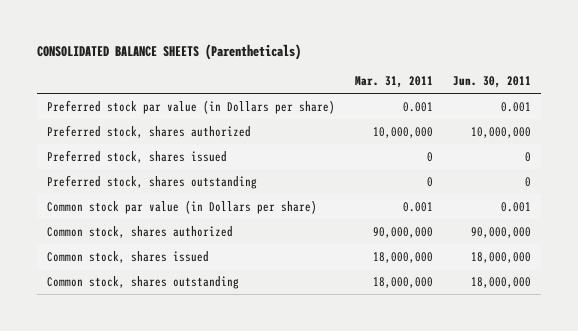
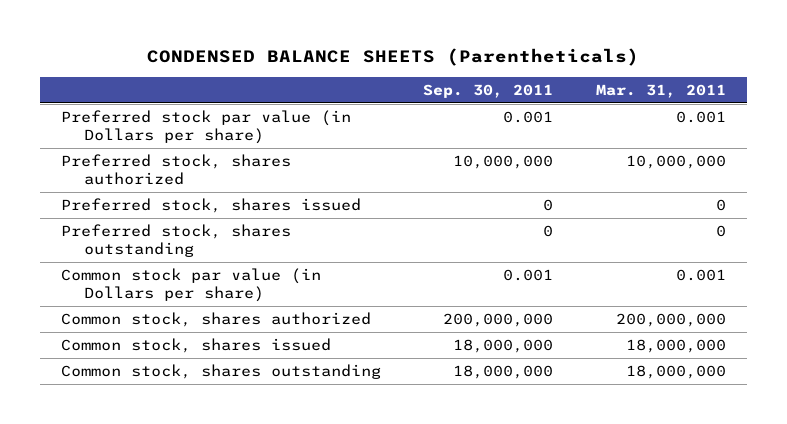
- CONSOLIDATED BALANCE SHEETS (Parentheticals)
+ CONDENSED BALANCE SHEETS (Parentheticals)
- | Mar. 31, 2011 | Jun. 30, 2011
+ | Sep. 30, 2011 | Mar. 31, 2011
- Common stock, shares authorized | 90,000,000 | 90,000,000
+ Common stock, shares authorized | 200,000,000 | 200,000,000

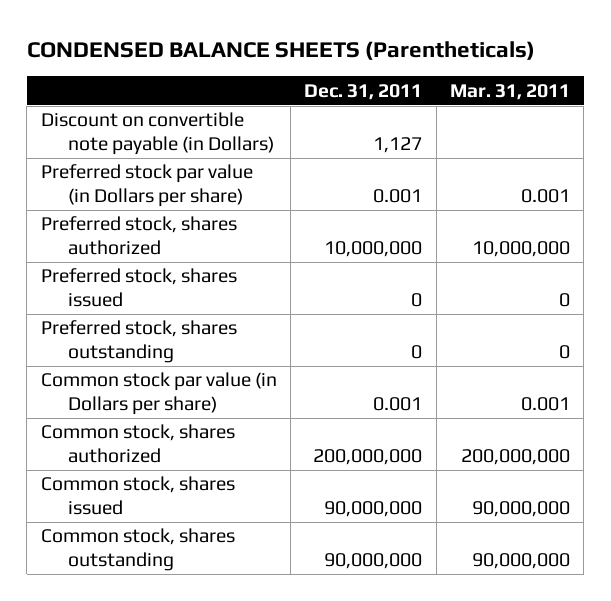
- | Sep. 30, 2011 | Mar. 31, 2011
+ | Dec. 31, 2011 | Mar. 31, 2011
+ Discount on convertible note payable (in Dollars) | 1,127 |
- Common stock, shares issued | 18,000,000 | 18,000,000
- Common stock, shares outstanding | 18,000,000 | 18,000,000
+ Common stock, shares issued | 90,000,000 | 90,000,000
+ Common stock, shares outstanding | 90,000,000 | 90,000,000

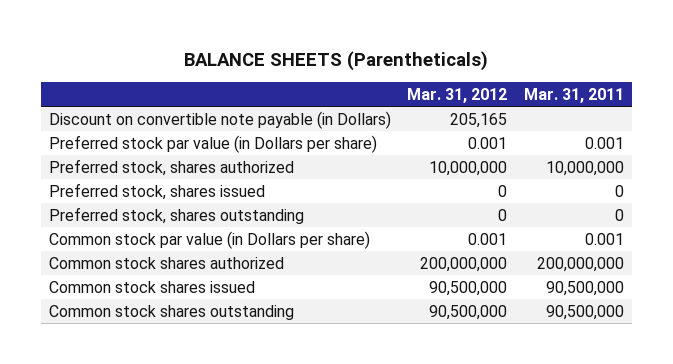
- CONDENSED BALANCE SHEETS (Parentheticals)
+ BALANCE SHEETS (Parentheticals)
- | Dec. 31, 2011 | Mar. 31, 2011
+ | Mar. 31, 2012 | Mar. 31, 2011
- Common stock, shares authorized | 200,000,000 | 200,000,000
- Common stock, shares issued | 90,000,000 | 90,000,000
- Common stock, shares outstanding | 90,000,000 | 90,000,000
+ Common stock shares authorized | 200,000,000 | 200,000,000
+ Common stock shares issued | 90,500,000 | 90,500,000
+ Common stock shares outstanding | 90,500,000 | 90,500,000

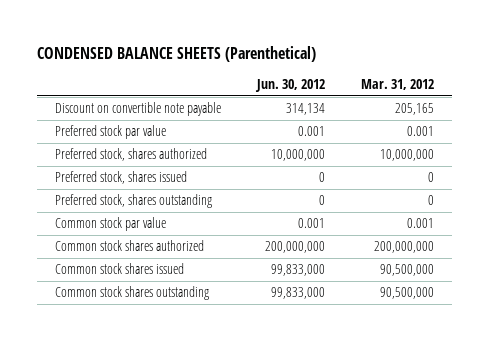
- BALANCE SHEETS (Parentheticals)
+ CONDENSED BALANCE SHEETS (Parenthetical)
- | Mar. 31, 2012 | Mar. 31, 2011
+ | Jun. 30, 2012 | Mar. 31, 2012
- Discount on convertible note payable (in Dollars) | 205,165 |
- Preferred stock par value (in Dollars per share) | 0.001 | 0.001
+ Discount on convertible note payable | 314,134 | 205,165
+ Preferred stock par value | 0.001 | 0.001
- Common stock par value (in Dollars per share) | 0.001 | 0.001
+ Common stock par value | 0.001 | 0.001

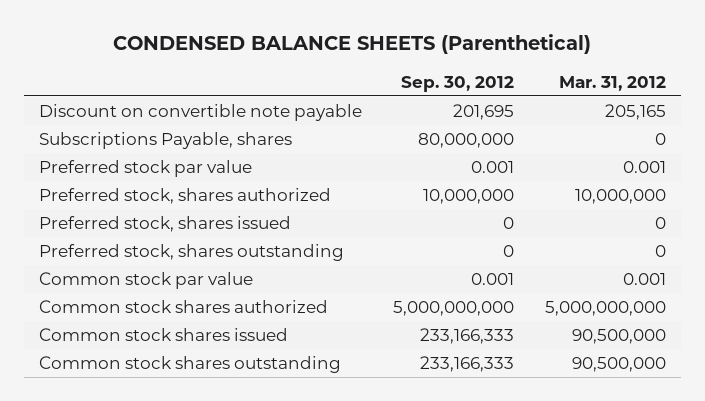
- | Jun. 30, 2012 | Mar. 31, 2012
+ | Sep. 30, 2012 | Mar. 31, 2012
+ Subscriptions Payable, shares | 80,000,000 | 0
- Common stock shares authorized | 200,000,000 | 200,000,000
+ Common stock shares authorized | 5,000,000,000 | 5,000,000,000

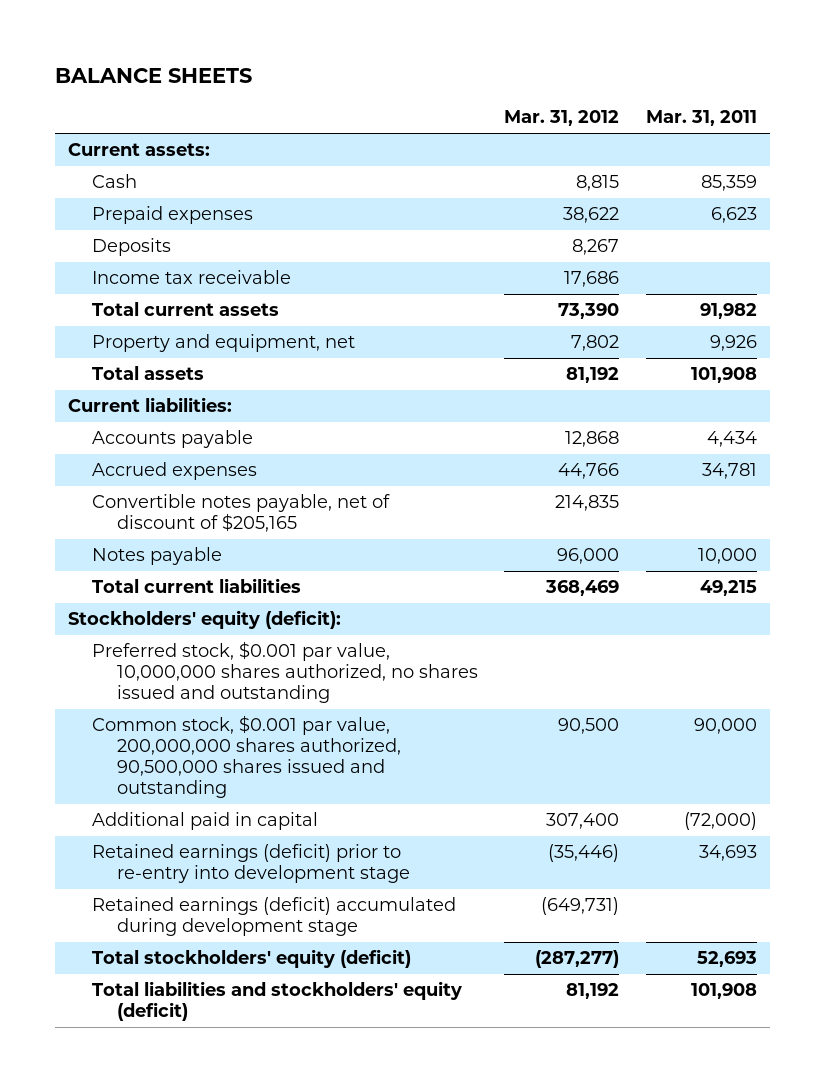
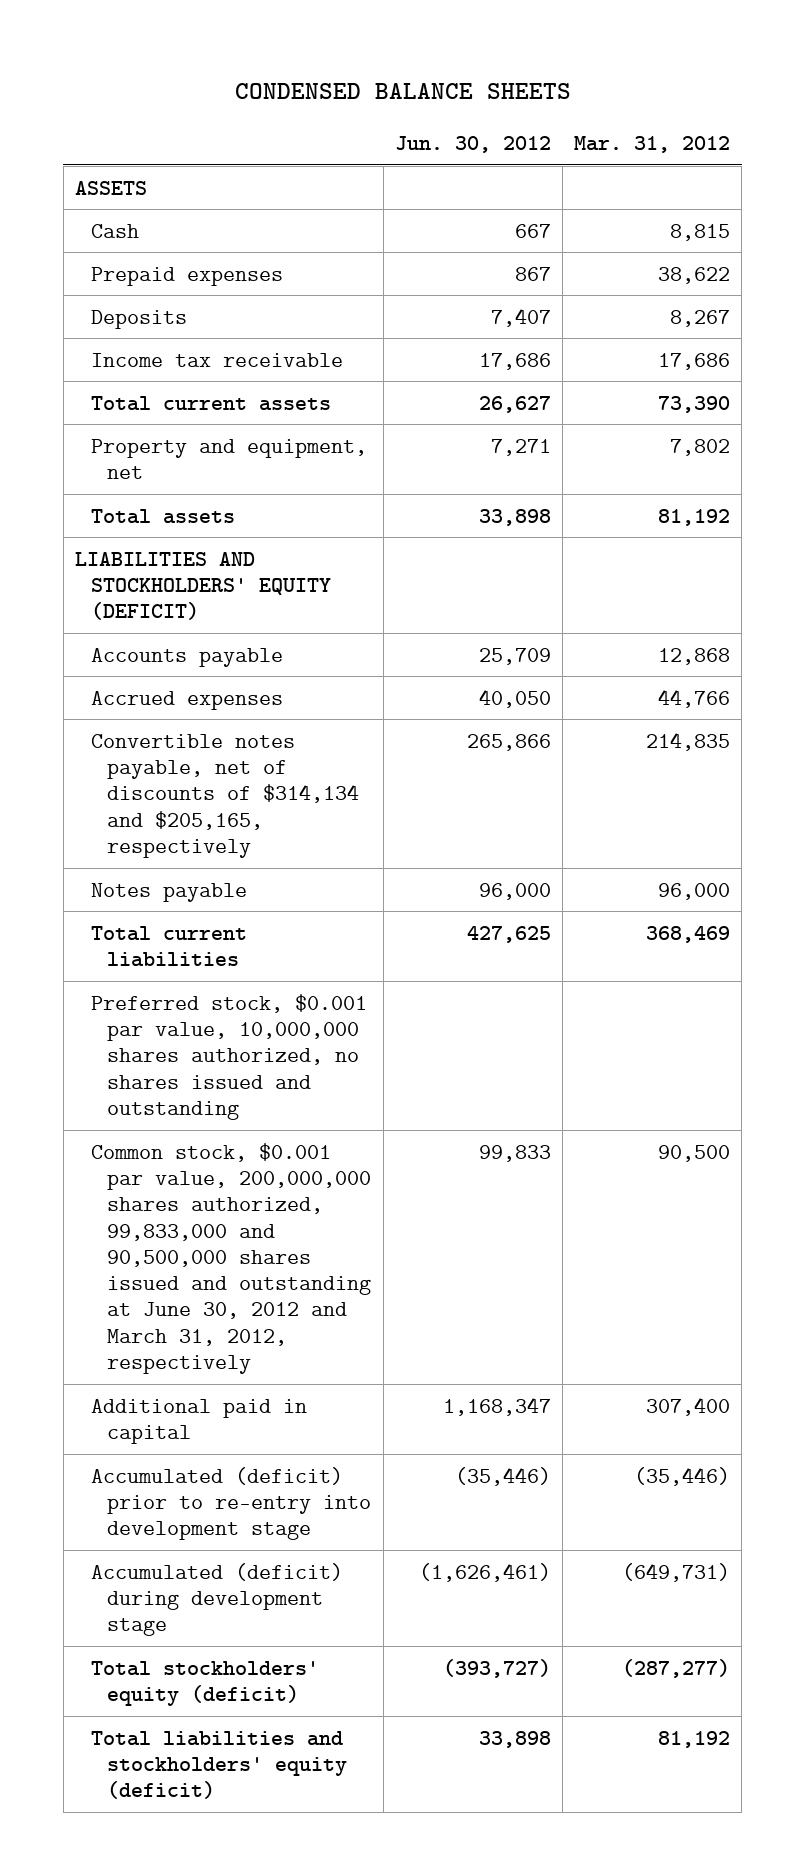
- BALANCE SHEETS
+ CONDENSED BALANCE SHEETS
- | Mar. 31, 2012 | Mar. 31, 2011
+ | Jun. 30, 2012 | Mar. 31, 2012
- Current assets:
+ ASSETS
- Current liabilities:
+ LIABILITIES AND STOCKHOLDERS' EQUITY (DEFICIT)
- Convertible notes payable, net of discount of $205,165 | 214,835 |
+ Convertible notes payable, net of discounts of $314,134 and $205,165, respectively | 265,866 | 214,835
- Stockholders' equity (deficit):
- Common stock, $0.001 par value, 200,000,000 shares authorized, 90,500,000 shares issued and outstanding | 90,500 | 90,000
+ Common stock, $0.001 par value, 200,000,000 shares authorized, 99,833,000 and 90,500,000 shares issued and outstanding at June 30, 2012 and March 31, 2012, respectively | 99,833 | 90,500
- Retained earnings (deficit) prior to re-entry into development stage | (35,446) | 34,693
- Retained earnings (deficit) accumulated during development stage | (649,731) |
+ Accumulated (deficit) prior to re-entry into development stage | (35,446) | (35,446)
+ Accumulated (deficit) during development stage | (1,626,461) | (649,731)

